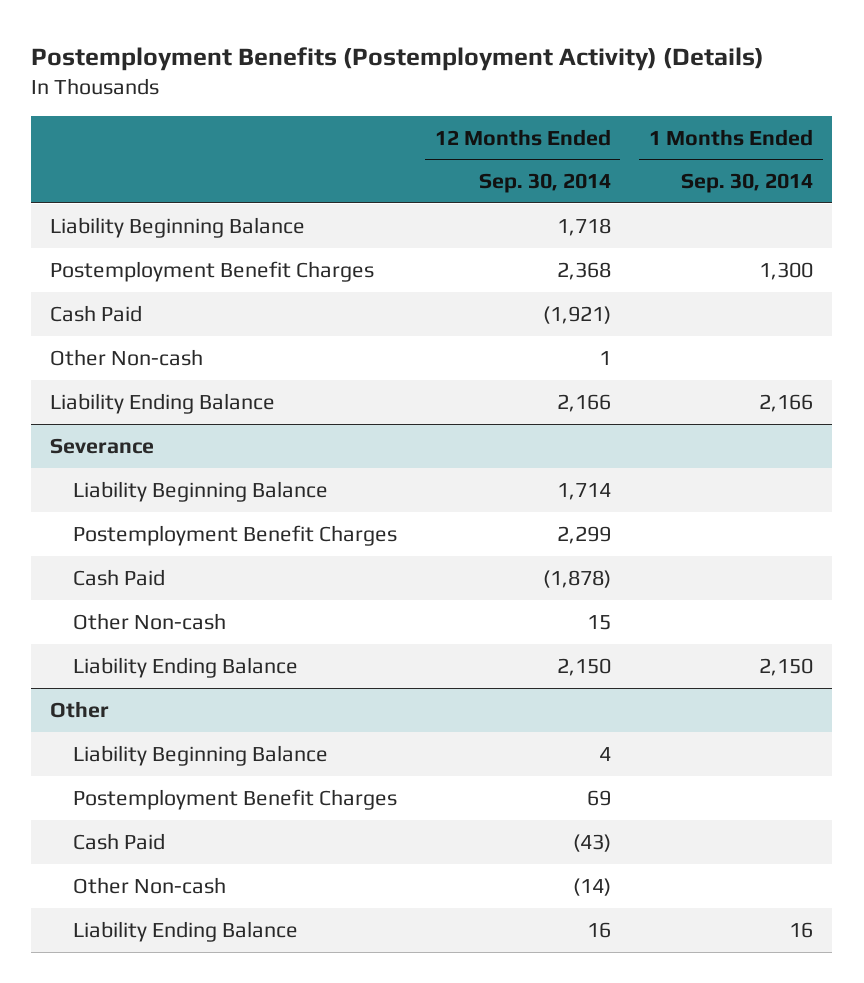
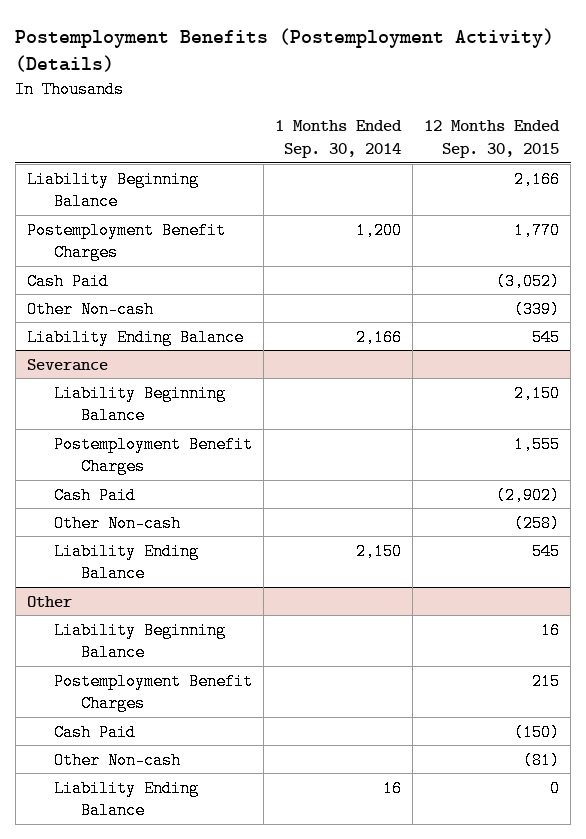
- | 12 Months Ended Sep. 30, 2014 | 1 Months Ended Sep. 30, 2014
+ | 1 Months Ended Sep. 30, 2014 | 12 Months Ended Sep. 30, 2015
- Postemployment Benefit Charges | 2,368 | 1,300
+ Postemployment Benefit Charges | 1,200 | 1,770

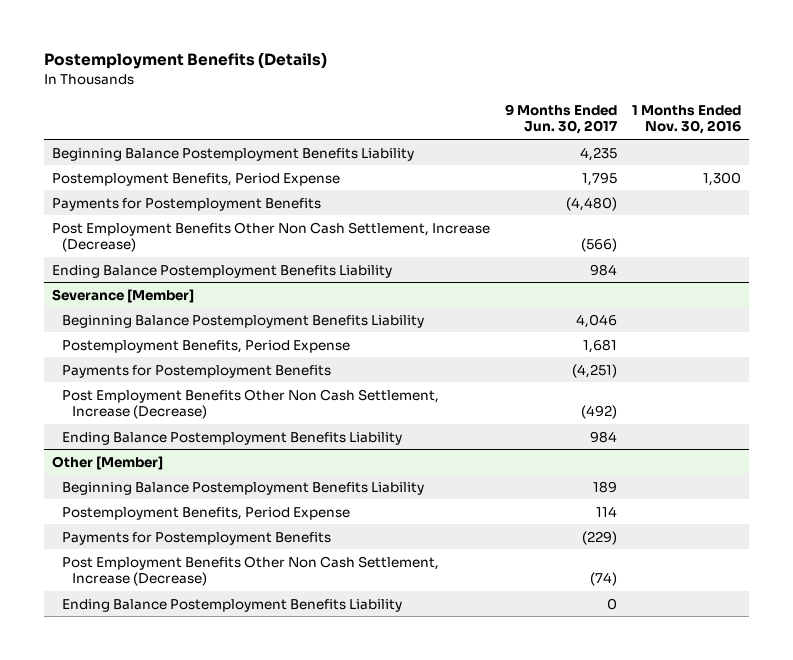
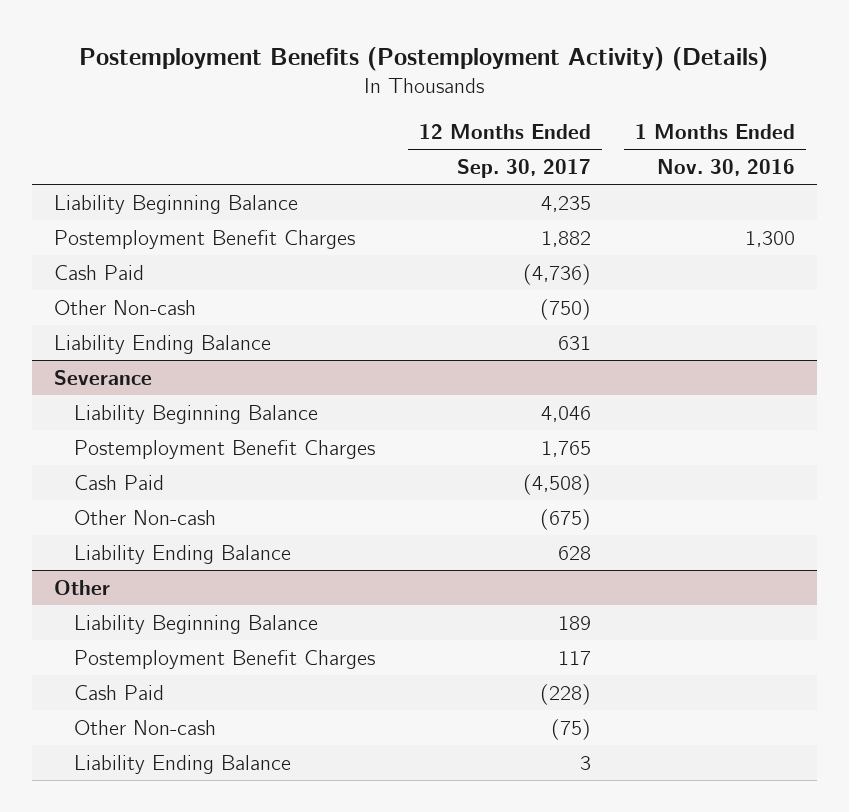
- Postemployment Benefits (Details)
+ Postemployment Benefits (Postemployment Activity) (Details)
- | 9 Months Ended Jun. 30, 2017 | 1 Months Ended Nov. 30, 2016
+ | 12 Months Ended Sep. 30, 2017 | 1 Months Ended Nov. 30, 2016
- Beginning Balance Postemployment Benefits Liability | 4,235 |
- Postemployment Benefits, Period Expense | 1,795 | 1,300
- Payments for Postemployment Benefits | (4,480) |
- Post Employment Benefits Other Non Cash Settlement, Increase (Decrease) | (566) |
- Ending Balance Postemployment Benefits Liability | 984 |
- Severance [Member]
- Beginning Balance Postemployment Benefits Liability | 4,046 |
- Postemployment Benefits, Period Expense | 1,681 |
- Payments for Postemployment Benefits | (4,251) |
- Post Employment Benefits Other Non Cash Settlement, Increase (Decrease) | (492) |
- Ending Balance Postemployment Benefits Liability | 984 |
- Other [Member]
- Beginning Balance Postemployment Benefits Liability | 189 |
- Postemployment Benefits, Period Expense | 114 |
- Payments for Postemployment Benefits | (229) |
- Post Employment Benefits Other Non Cash Settlement, Increase (Decrease) | (74) |
- Ending Balance Postemployment Benefits Liability | 0 |
+ Liability Beginning Balance | 4,235 |
+ Postemployment Benefit Charges | 1,882 | 1,300
+ Cash Paid | (4,736) |
+ Other Non-cash | (750) |
+ Liability Ending Balance | 631 |
+ Severance
+ Liability Beginning Balance | 4,046 |
+ Postemployment Benefit Charges | 1,765 |
+ Cash Paid | (4,508) |
+ Other Non-cash | (675) |
+ Liability Ending Balance | 628 |
+ Other
+ Liability Beginning Balance | 189 |
+ Postemployment Benefit Charges | 117 |
+ Cash Paid | (228) |
+ Other Non-cash | (75) |
+ Liability Ending Balance | 3 |

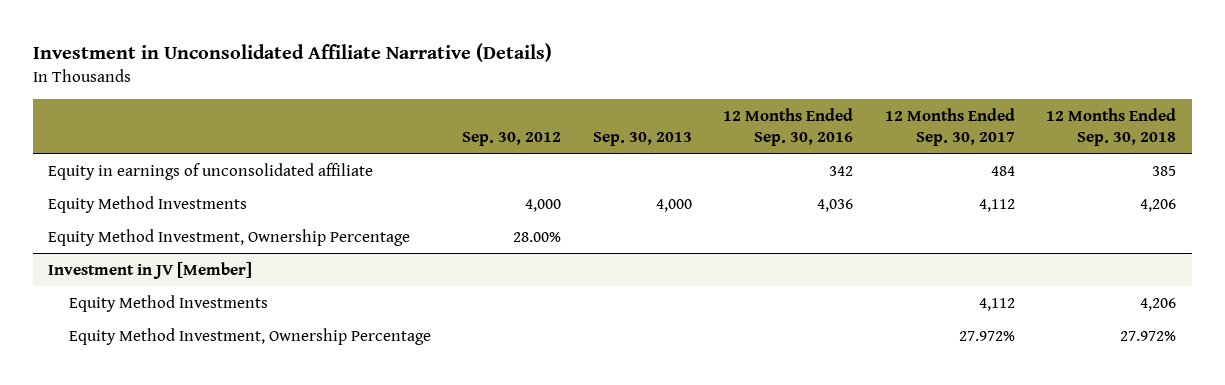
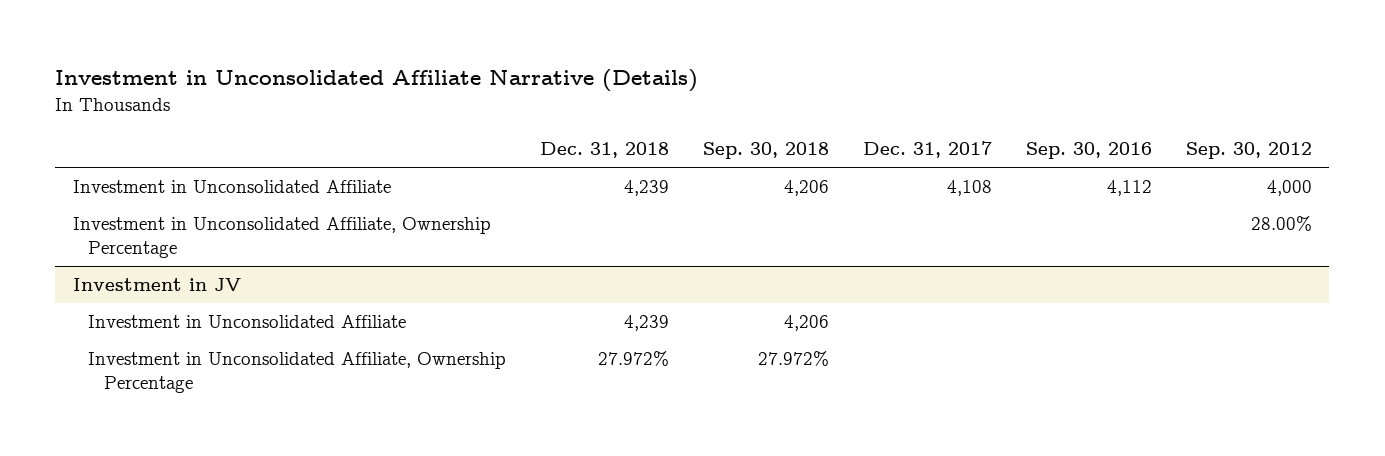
- | Sep. 30, 2012 | Sep. 30, 2013 | 12 Months Ended Sep. 30, 2016 | 12 Months Ended Sep. 30, 2017 | 12 Months Ended Sep. 30, 2018
+ | Dec. 31, 2018 | Sep. 30, 2018 | Dec. 31, 2017 | Sep. 30, 2016 | Sep. 30, 2012
- Equity in earnings of unconsolidated affiliate | | | 342 | 484 | 385
- Equity Method Investments | 4,000 | 4,000 | 4,036 | 4,112 | 4,206
- Equity Method Investment, Ownership Percentage | 28.00% | | | |
- Investment in JV [Member]
- Equity Method Investments | | | | 4,112 | 4,206
- Equity Method Investment, Ownership Percentage | | | | 27.972% | 27.972%
+ Investment in Unconsolidated Affiliate | 4,239 | 4,206 | 4,108 | 4,112 | 4,000
+ Investment in Unconsolidated Affiliate, Ownership Percentage | | | | | 28.00%
+ Investment in JV
+ Investment in Unconsolidated Affiliate | 4,239 | 4,206 | | |
+ Investment in Unconsolidated Affiliate, Ownership Percentage | 27.972% | 27.972% | | |

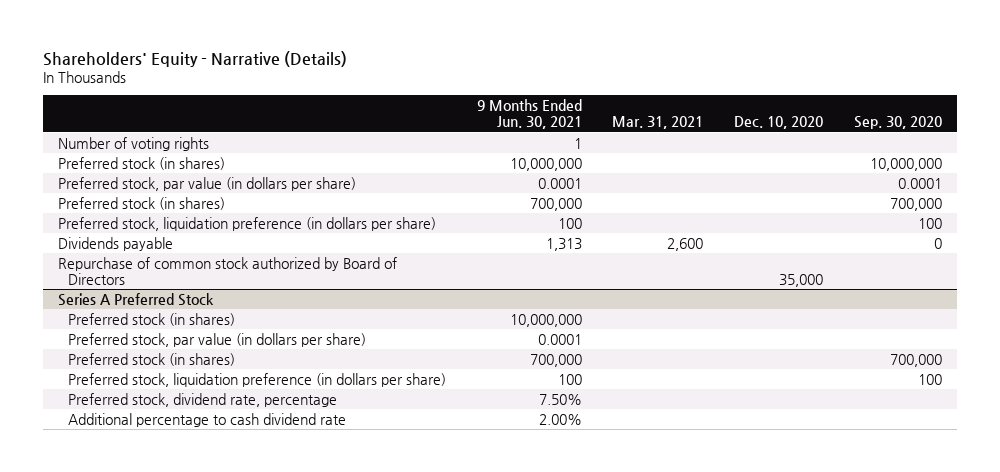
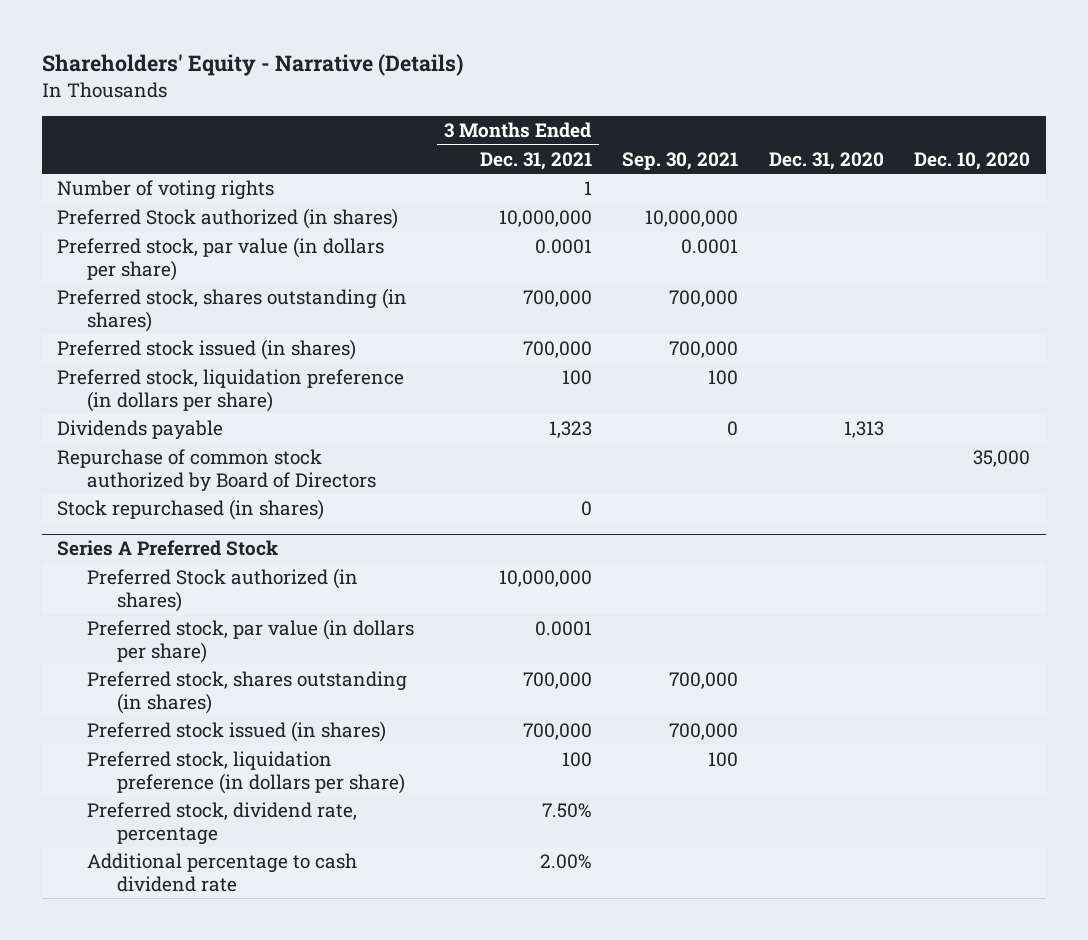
- | 9 Months Ended Jun. 30, 2021 | Mar. 31, 2021 | Dec. 10, 2020 | Sep. 30, 2020
+ | 3 Months Ended Dec. 31, 2021 | Sep. 30, 2021 | Dec. 31, 2020 | Dec. 10, 2020
- Preferred stock (in shares) | 10,000,000 | | | 10,000,000
+ Preferred Stock authorized (in shares) | 10,000,000 | 10,000,000 | |
- Preferred stock (in shares) | 700,000 | | | 700,000
+ Preferred stock, shares outstanding (in shares) | 700,000 | 700,000 | |
+ Preferred stock issued (in shares) | 700,000 | 700,000 | |
+ Stock repurchased (in shares) | 0 | | |
@ Series A Preferred Stock
- Preferred stock (in shares) | 10,000,000 | | |
+ Preferred Stock authorized (in shares) | 10,000,000 | | |
- Preferred stock (in shares) | 700,000 | | | 700,000
+ Preferred stock, shares outstanding (in shares) | 700,000 | 700,000 | |
+ Preferred stock issued (in shares) | 700,000 | 700,000 | |

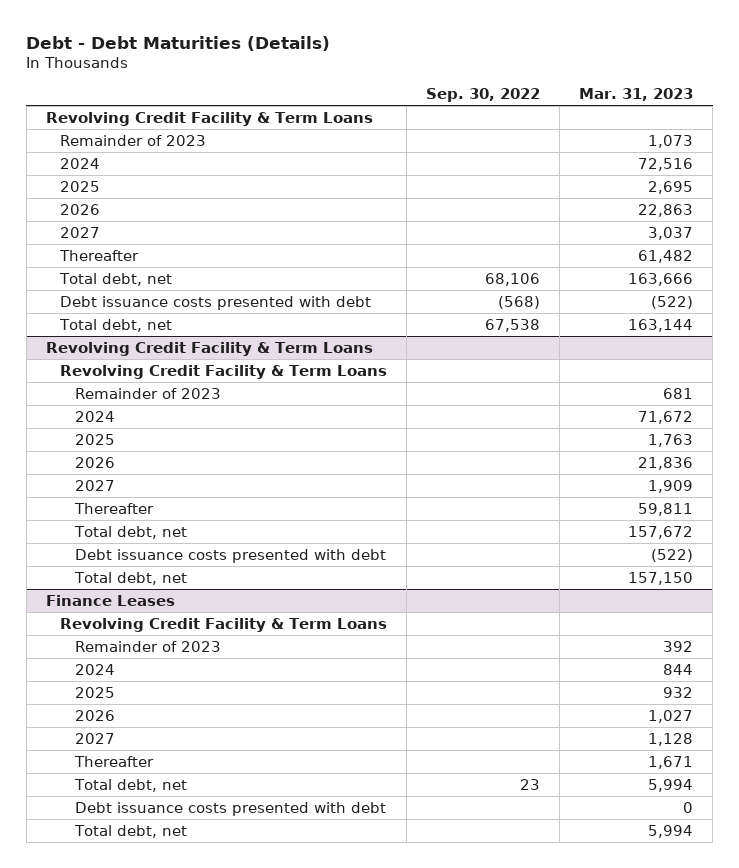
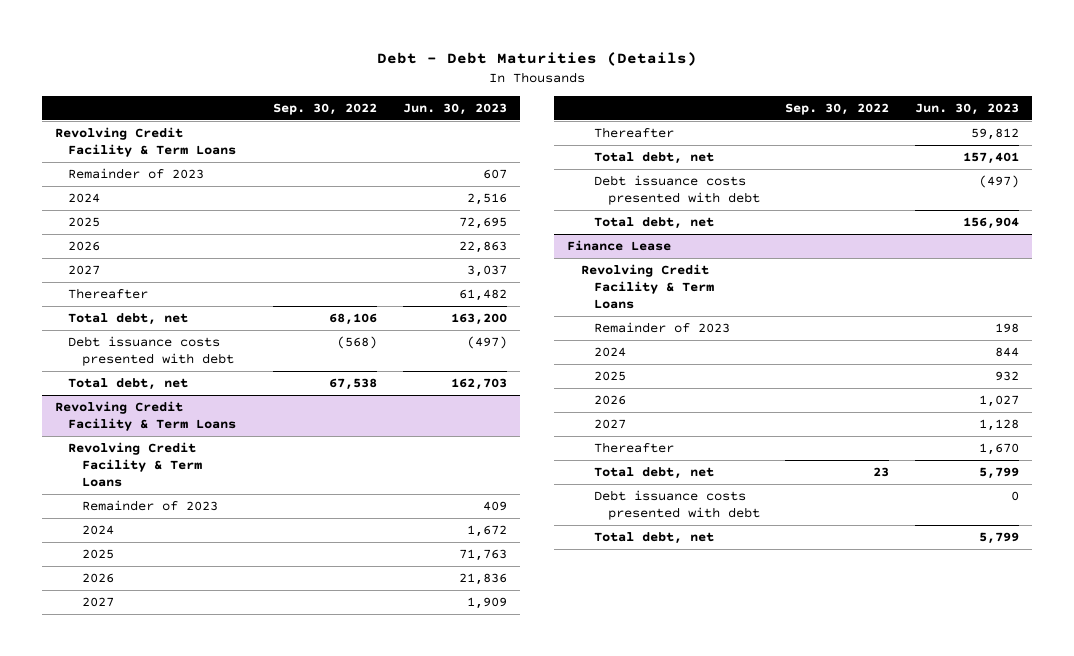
- | Sep. 30, 2022 | Mar. 31, 2023
+ | Sep. 30, 2022 | Jun. 30, 2023
- Finance Leases
+ Finance Lease

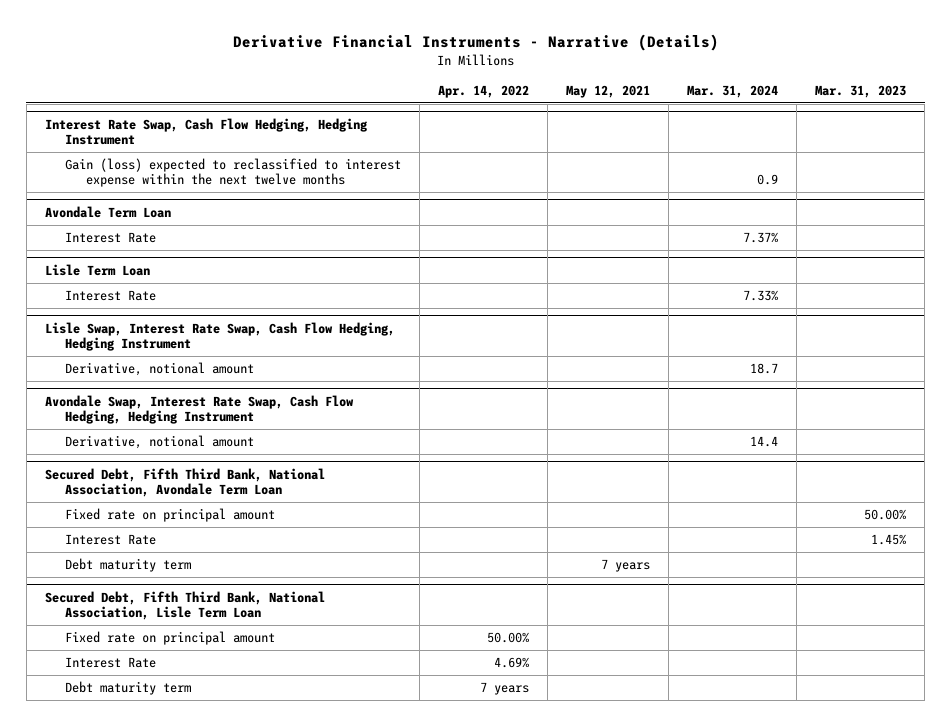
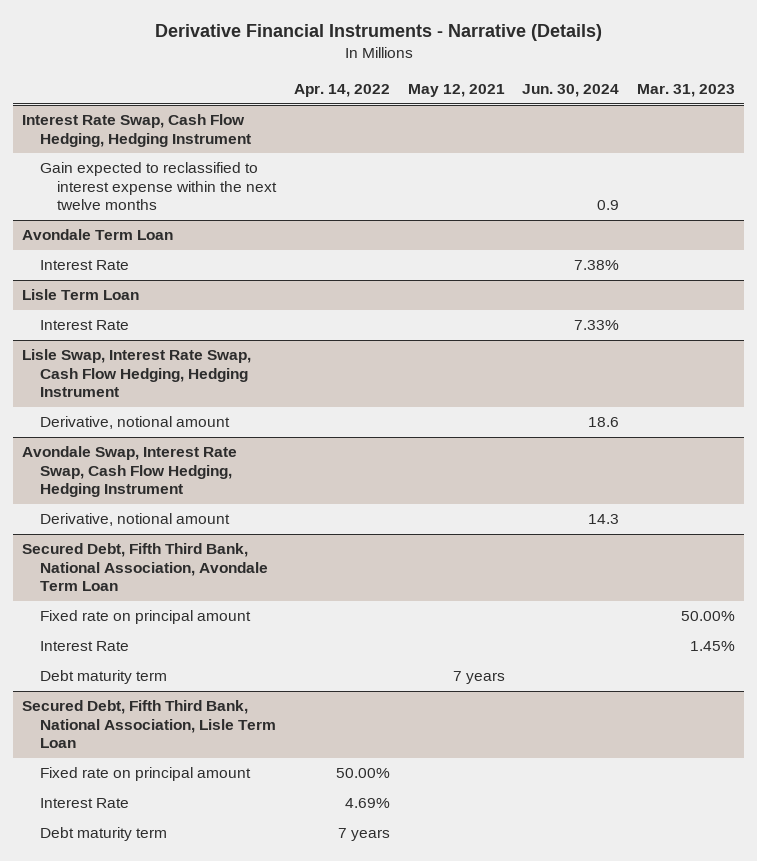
- | Apr. 14, 2022 | May 12, 2021 | Mar. 31, 2024 | Mar. 31, 2023
+ | Apr. 14, 2022 | May 12, 2021 | Jun. 30, 2024 | Mar. 31, 2023
@ Interest Rate Swap, Cash Flow Hedging, Hedging Instrument
- Gain (loss) expected to reclassified to interest expense within the next twelve months | | | 0.9 |
+ Gain expected to reclassified to interest expense within the next twelve months | | | 0.9 |

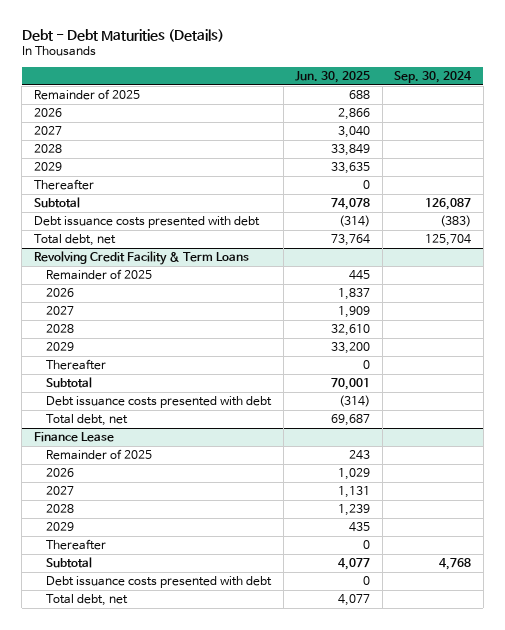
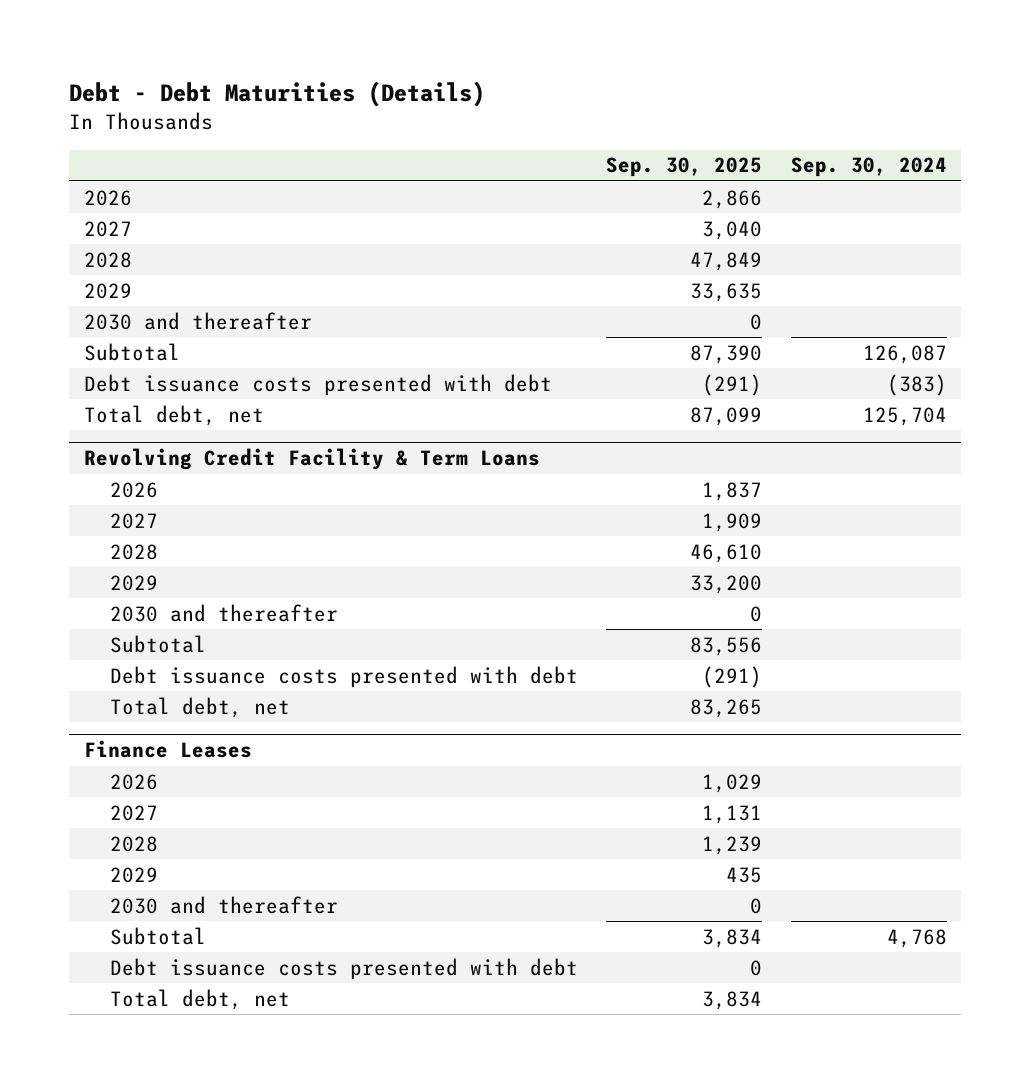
- | Jun. 30, 2025 | Sep. 30, 2024
+ | Sep. 30, 2025 | Sep. 30, 2024
- Remainder of 2025 | 688 |
- Thereafter | 0 |
+ 2030 and thereafter | 0 |
@ Revolving Credit Facility & Term Loans
- Remainder of 2025 | 445 |
- Thereafter | 0 |
+ 2030 and thereafter | 0 |
- Finance Lease
- Remainder of 2025 | 243 |
+ Finance Leases
- Thereafter | 0 |
+ 2030 and thereafter | 0 |

